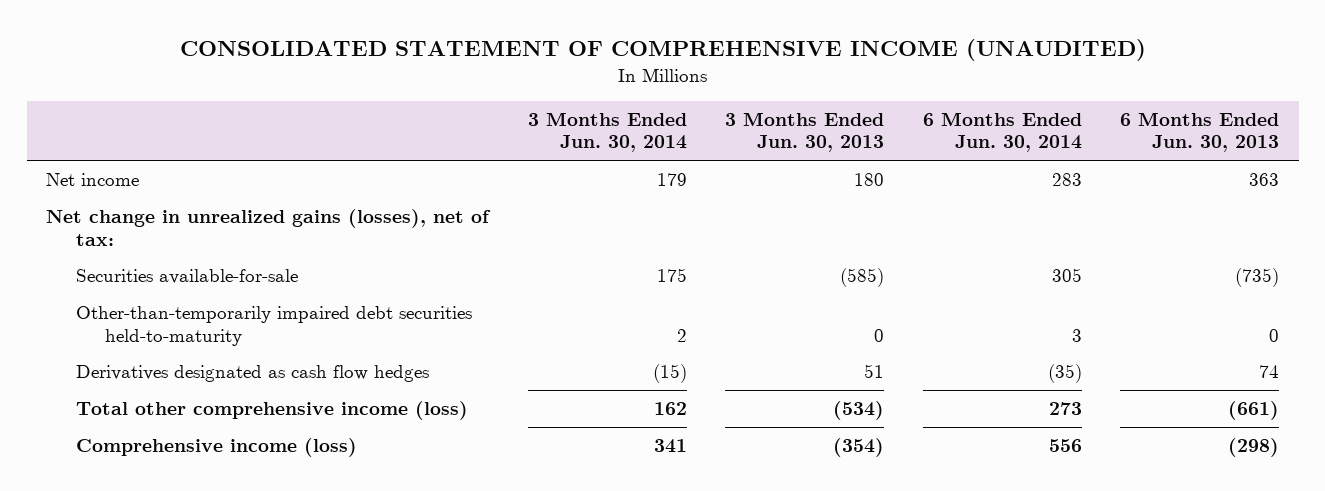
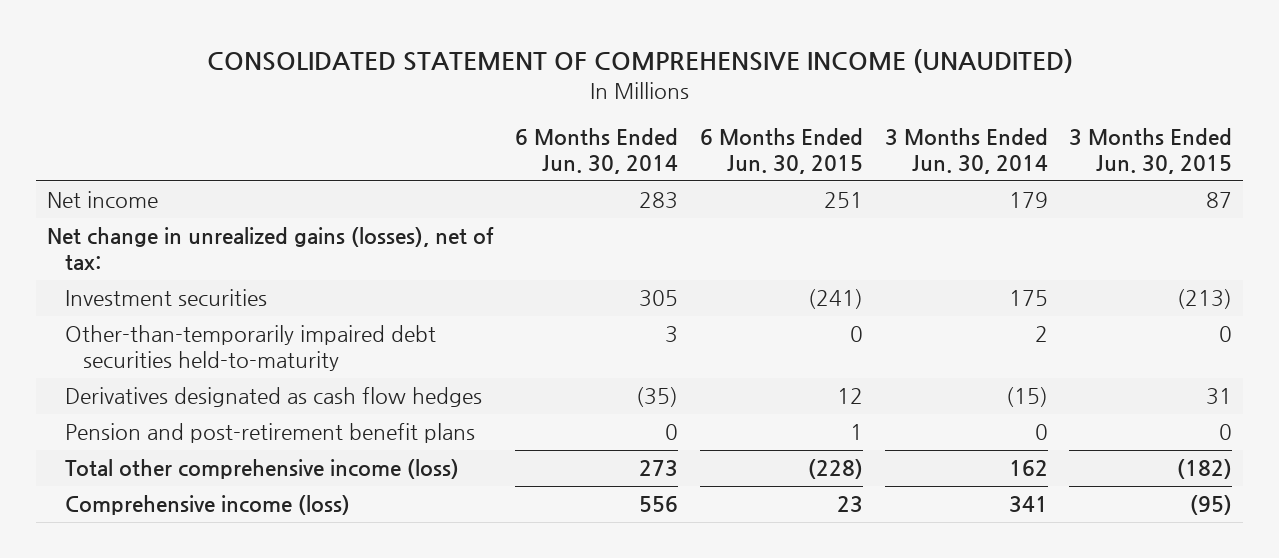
- | 3 Months Ended Jun. 30, 2014 | 3 Months Ended Jun. 30, 2013 | 6 Months Ended Jun. 30, 2014 | 6 Months Ended Jun. 30, 2013
+ | 6 Months Ended Jun. 30, 2014 | 6 Months Ended Jun. 30, 2015 | 3 Months Ended Jun. 30, 2014 | 3 Months Ended Jun. 30, 2015
- Securities available-for-sale | 175 | (585) | 305 | (735)
+ Investment securities | 305 | (241) | 175 | (213)
+ Pension and post-retirement benefit plans | 0 | 1 | 0 | 0

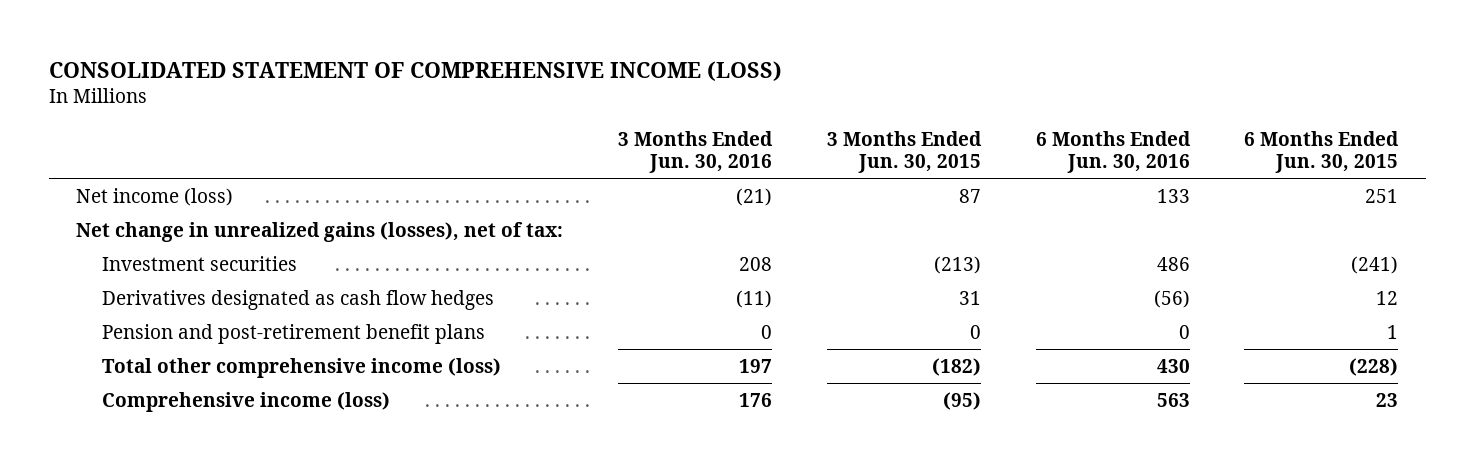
- CONSOLIDATED STATEMENT OF COMPREHENSIVE INCOME (UNAUDITED)
+ CONSOLIDATED STATEMENT OF COMPREHENSIVE INCOME (LOSS)
- | 6 Months Ended Jun. 30, 2014 | 6 Months Ended Jun. 30, 2015 | 3 Months Ended Jun. 30, 2014 | 3 Months Ended Jun. 30, 2015
+ | 3 Months Ended Jun. 30, 2016 | 3 Months Ended Jun. 30, 2015 | 6 Months Ended Jun. 30, 2016 | 6 Months Ended Jun. 30, 2015
- Net income | 283 | 251 | 179 | 87
+ Net income (loss) | (21) | 87 | 133 | 251
- Other-than-temporarily impaired debt securities held-to-maturity | 3 | 0 | 2 | 0

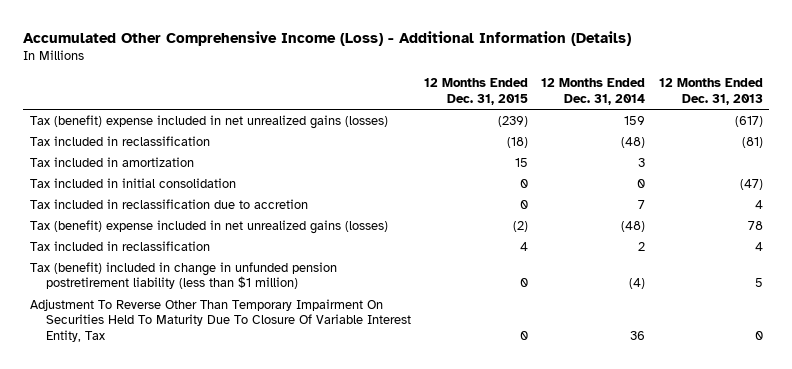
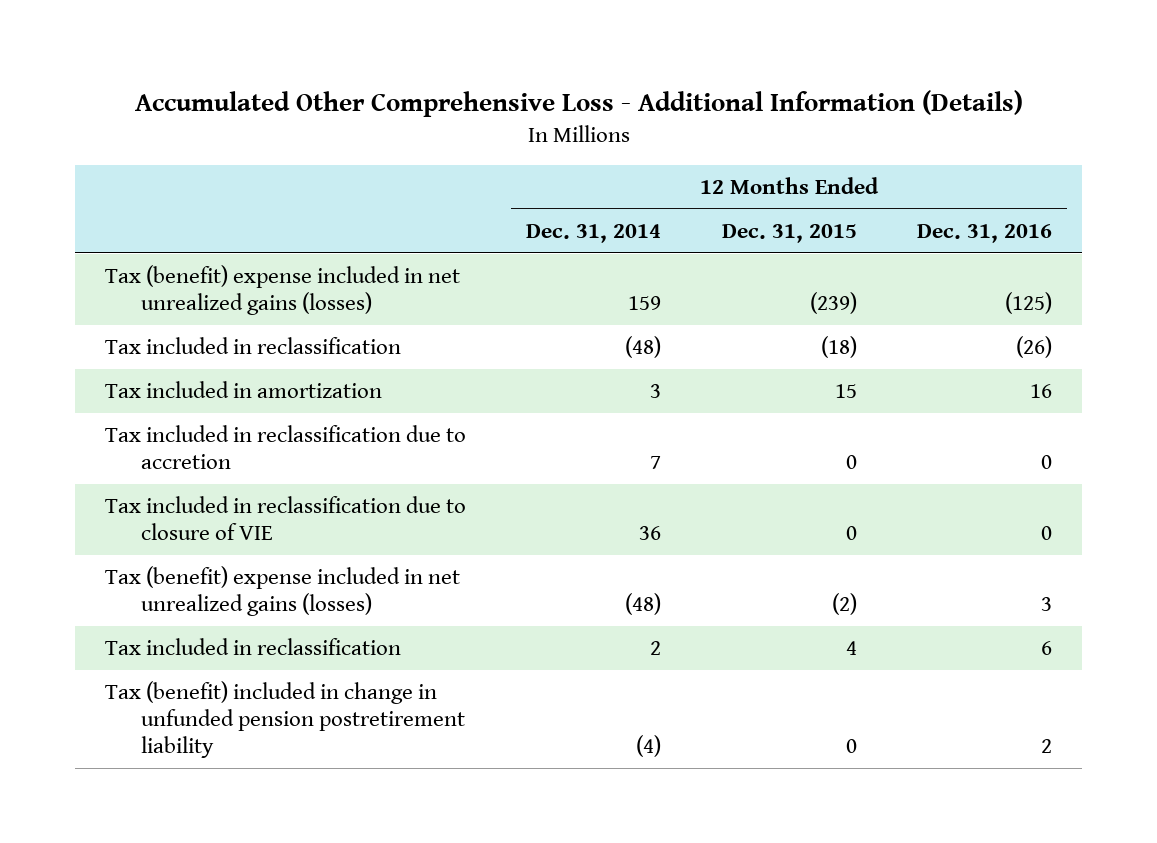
- Accumulated Other Comprehensive Income (Loss) - Additional Information (Details)
+ Accumulated Other Comprehensive Loss - Additional Information (Details)
- | 12 Months Ended Dec. 31, 2015 | 12 Months Ended Dec. 31, 2014 | 12 Months Ended Dec. 31, 2013
+ | 12 Months Ended Dec. 31, 2014 | 12 Months Ended Dec. 31, 2015 | 12 Months Ended Dec. 31, 2016
- Tax included in initial consolidation | 0 | 0 | (47)
+ Tax included in reclassification due to closure of VIE | 36 | 0 | 0
- Tax (benefit) included in change in unfunded pension postretirement liability (less than $1 million) | 0 | (4) | 5
- Adjustment To Reverse Other Than Temporary Impairment On Securities Held To Maturity Due To Closure Of Variable Interest Entity, Tax | 0 | 36 | 0
+ Tax (benefit) included in change in unfunded pension postretirement liability | (4) | 0 | 2

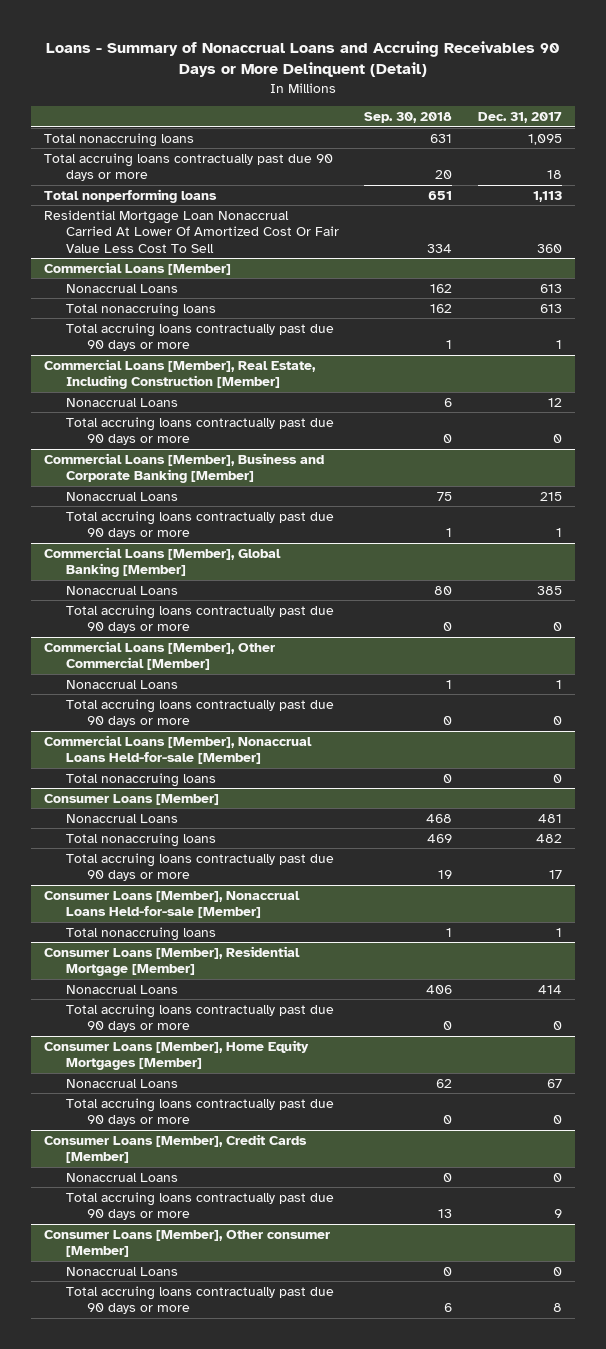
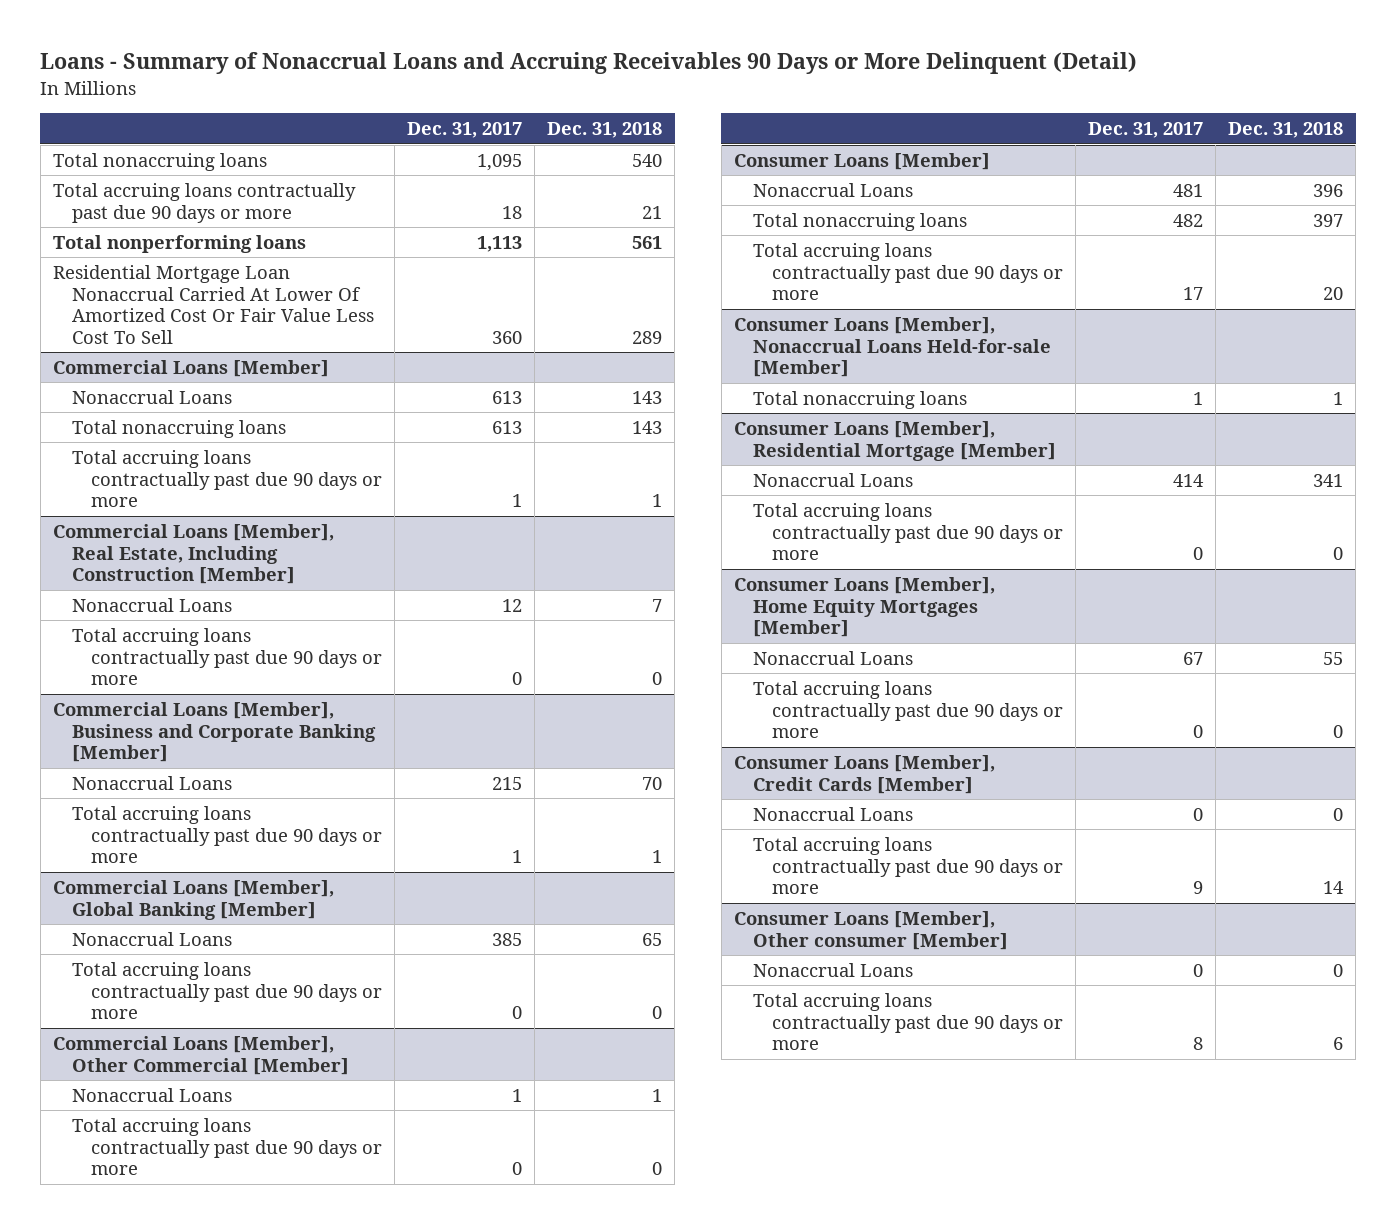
- | Sep. 30, 2018 | Dec. 31, 2017
+ | Dec. 31, 2017 | Dec. 31, 2018
- Commercial Loans [Member], Nonaccrual Loans Held-for-sale [Member]
- Total nonaccruing loans | 0 | 0

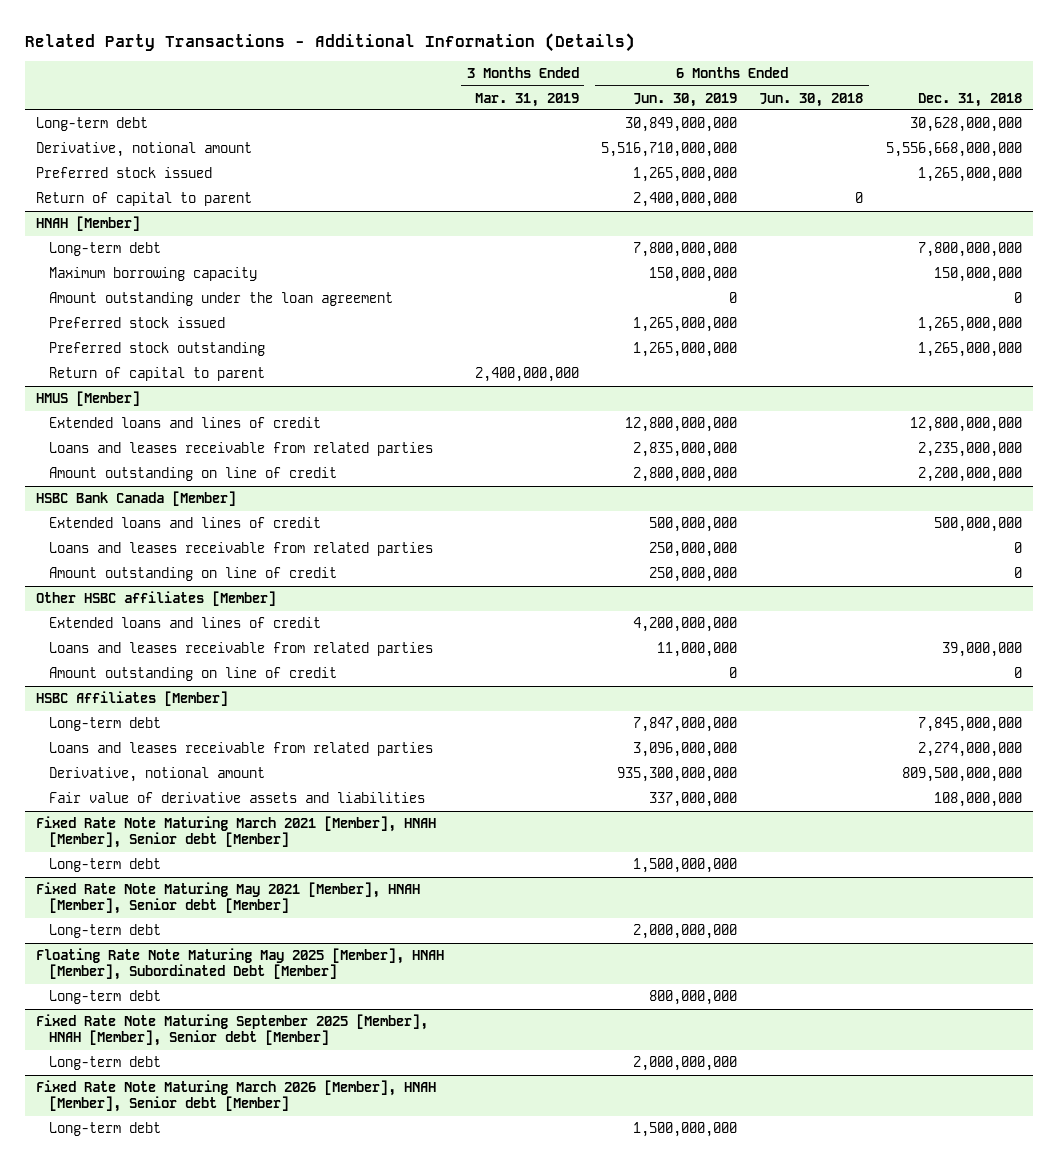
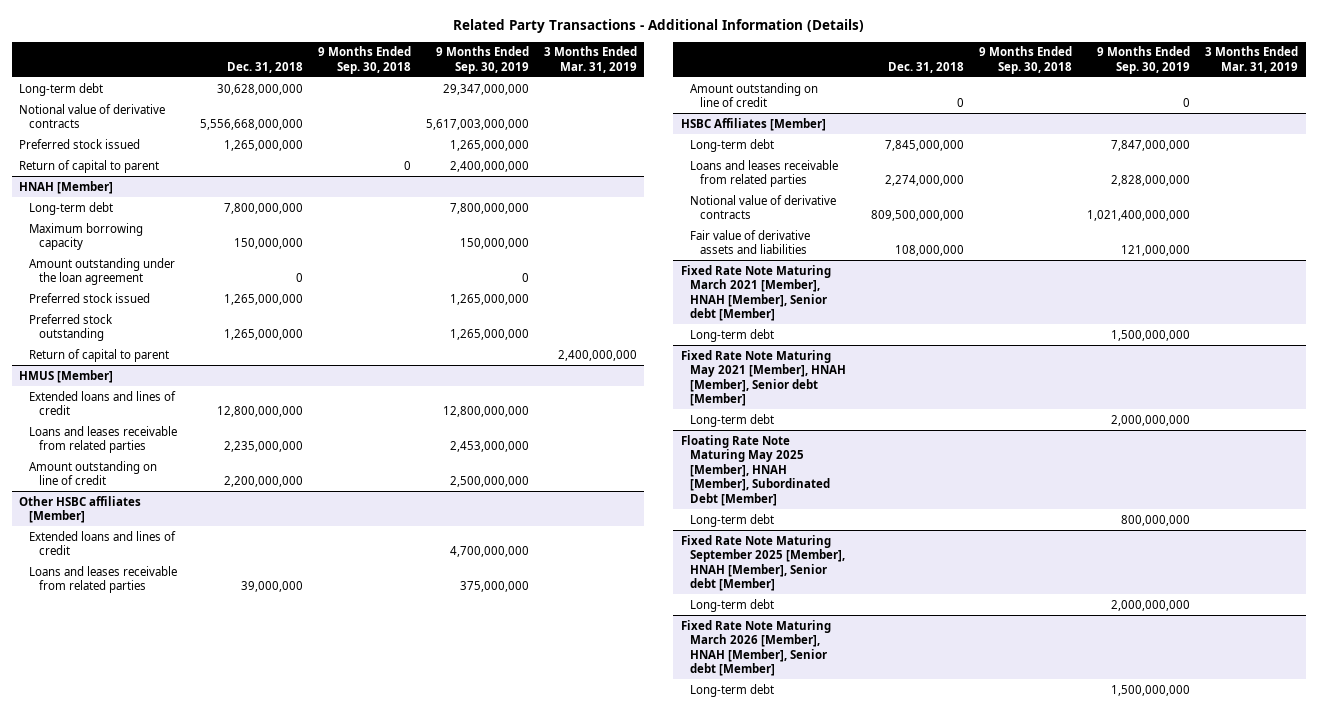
- | 3 Months Ended Mar. 31, 2019 | 6 Months Ended Jun. 30, 2019 | 6 Months Ended Jun. 30, 2018 | Dec. 31, 2018
+ | Dec. 31, 2018 | 9 Months Ended Sep. 30, 2018 | 9 Months Ended Sep. 30, 2019 | 3 Months Ended Mar. 31, 2019
- Derivative, notional amount | | 5,516,710,000,000 | | 5,556,668,000,000
+ Notional value of derivative contracts | 5,556,668,000,000 | | 5,617,003,000,000 |
- HSBC Bank Canada [Member]
- Extended loans and lines of credit | | 500,000,000 | | 500,000,000
- Loans and leases receivable from related parties | | 250,000,000 | | 0
- Amount outstanding on line of credit | | 250,000,000 | | 0
@ HSBC Affiliates [Member]
- Derivative, notional amount | | 935,300,000,000 | | 809,500,000,000
+ Notional value of derivative contracts | 809,500,000,000 | | 1,021,400,000,000 |

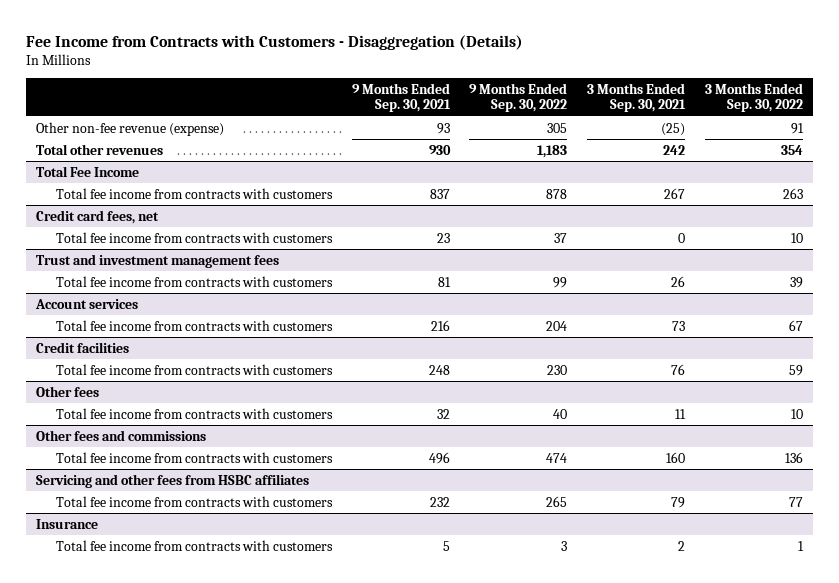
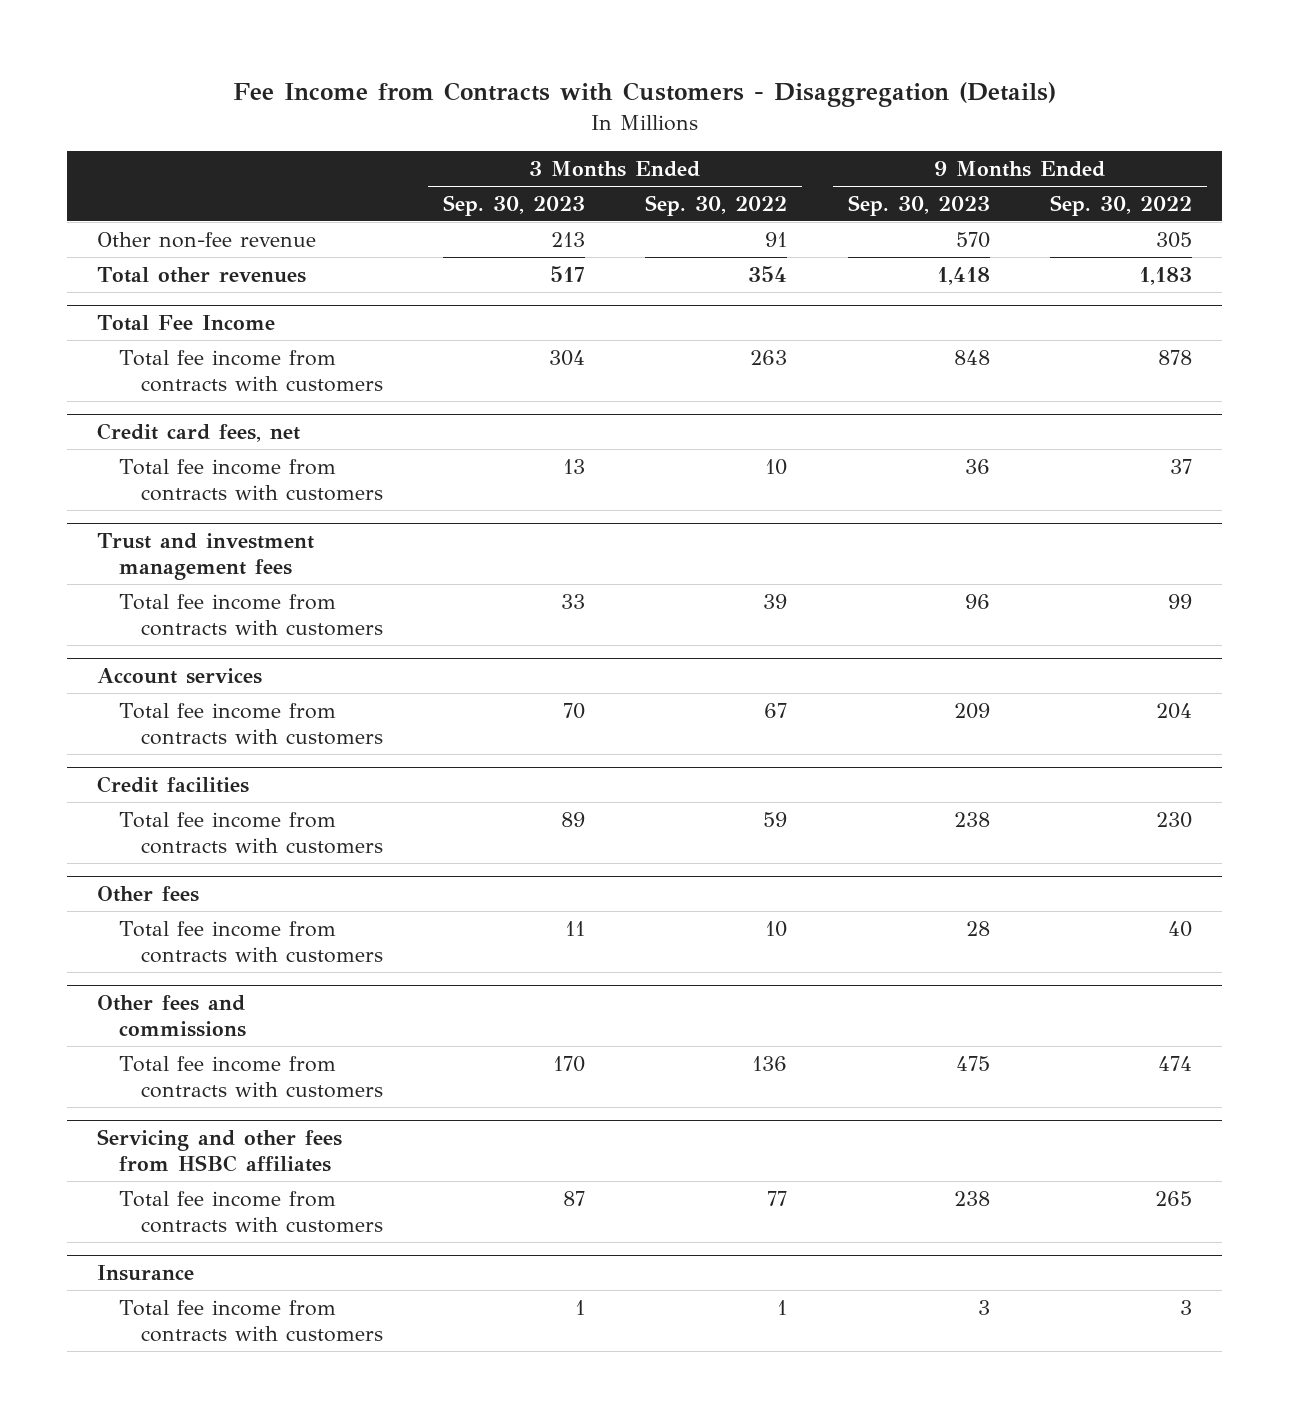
- | 9 Months Ended Sep. 30, 2021 | 9 Months Ended Sep. 30, 2022 | 3 Months Ended Sep. 30, 2021 | 3 Months Ended Sep. 30, 2022
+ | 3 Months Ended Sep. 30, 2023 | 3 Months Ended Sep. 30, 2022 | 9 Months Ended Sep. 30, 2023 | 9 Months Ended Sep. 30, 2022
- Other non-fee revenue (expense) | 93 | 305 | (25) | 91
+ Other non-fee revenue | 213 | 91 | 570 | 305

